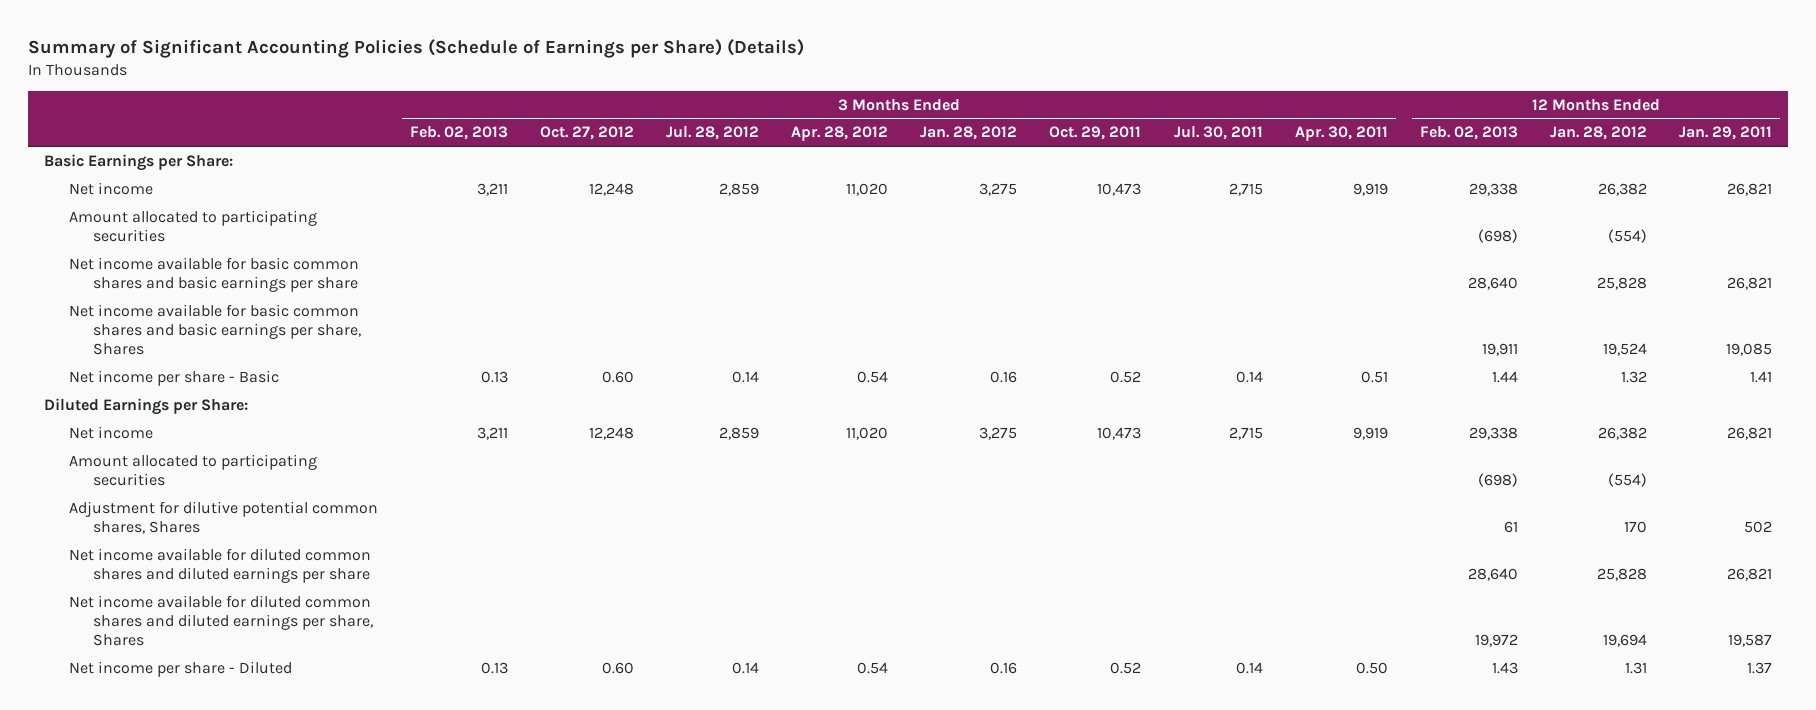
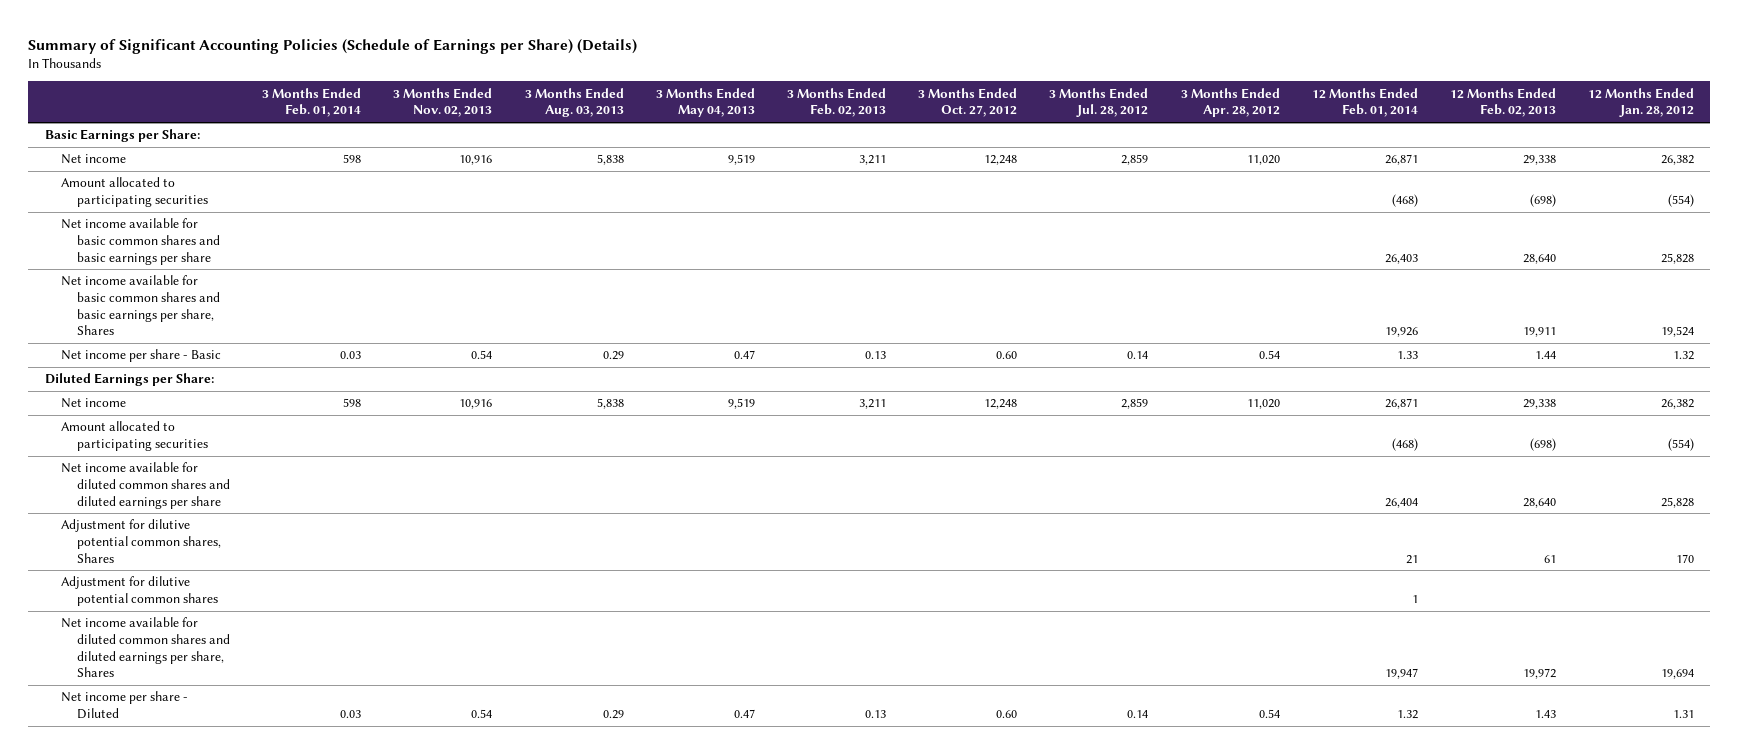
- | 3 Months Ended Feb. 02, 2013 | 3 Months Ended Oct. 27, 2012 | 3 Months Ended Jul. 28, 2012 | 3 Months Ended Apr. 28, 2012 | 3 Months Ended Jan. 28, 2012 | 3 Months Ended Oct. 29, 2011 | 3 Months Ended Jul. 30, 2011 | 3 Months Ended Apr. 30, 2011 | 12 Months Ended Feb. 02, 2013 | 12 Months Ended Jan. 28, 2012 | 12 Months Ended Jan. 29, 2011
+ | 3 Months Ended Feb. 01, 2014 | 3 Months Ended Nov. 02, 2013 | 3 Months Ended Aug. 03, 2013 | 3 Months Ended May 04, 2013 | 3 Months Ended Feb. 02, 2013 | 3 Months Ended Oct. 27, 2012 | 3 Months Ended Jul. 28, 2012 | 3 Months Ended Apr. 28, 2012 | 12 Months Ended Feb. 01, 2014 | 12 Months Ended Feb. 02, 2013 | 12 Months Ended Jan. 28, 2012
moved down: Adjustment for dilutive potential common shares, Shares | | | | | | | | | 21 | 61 | 170
+ Adjustment for dilutive potential common shares | | | | | | | | | 1 | |

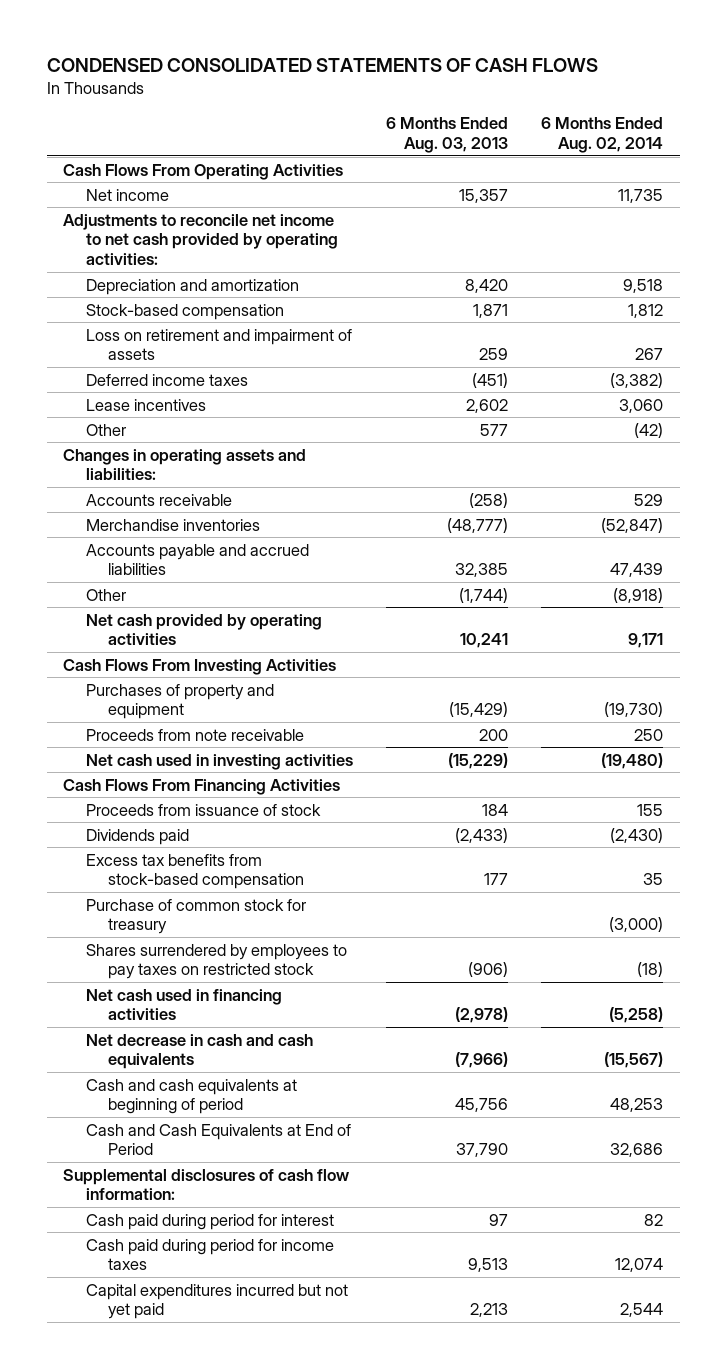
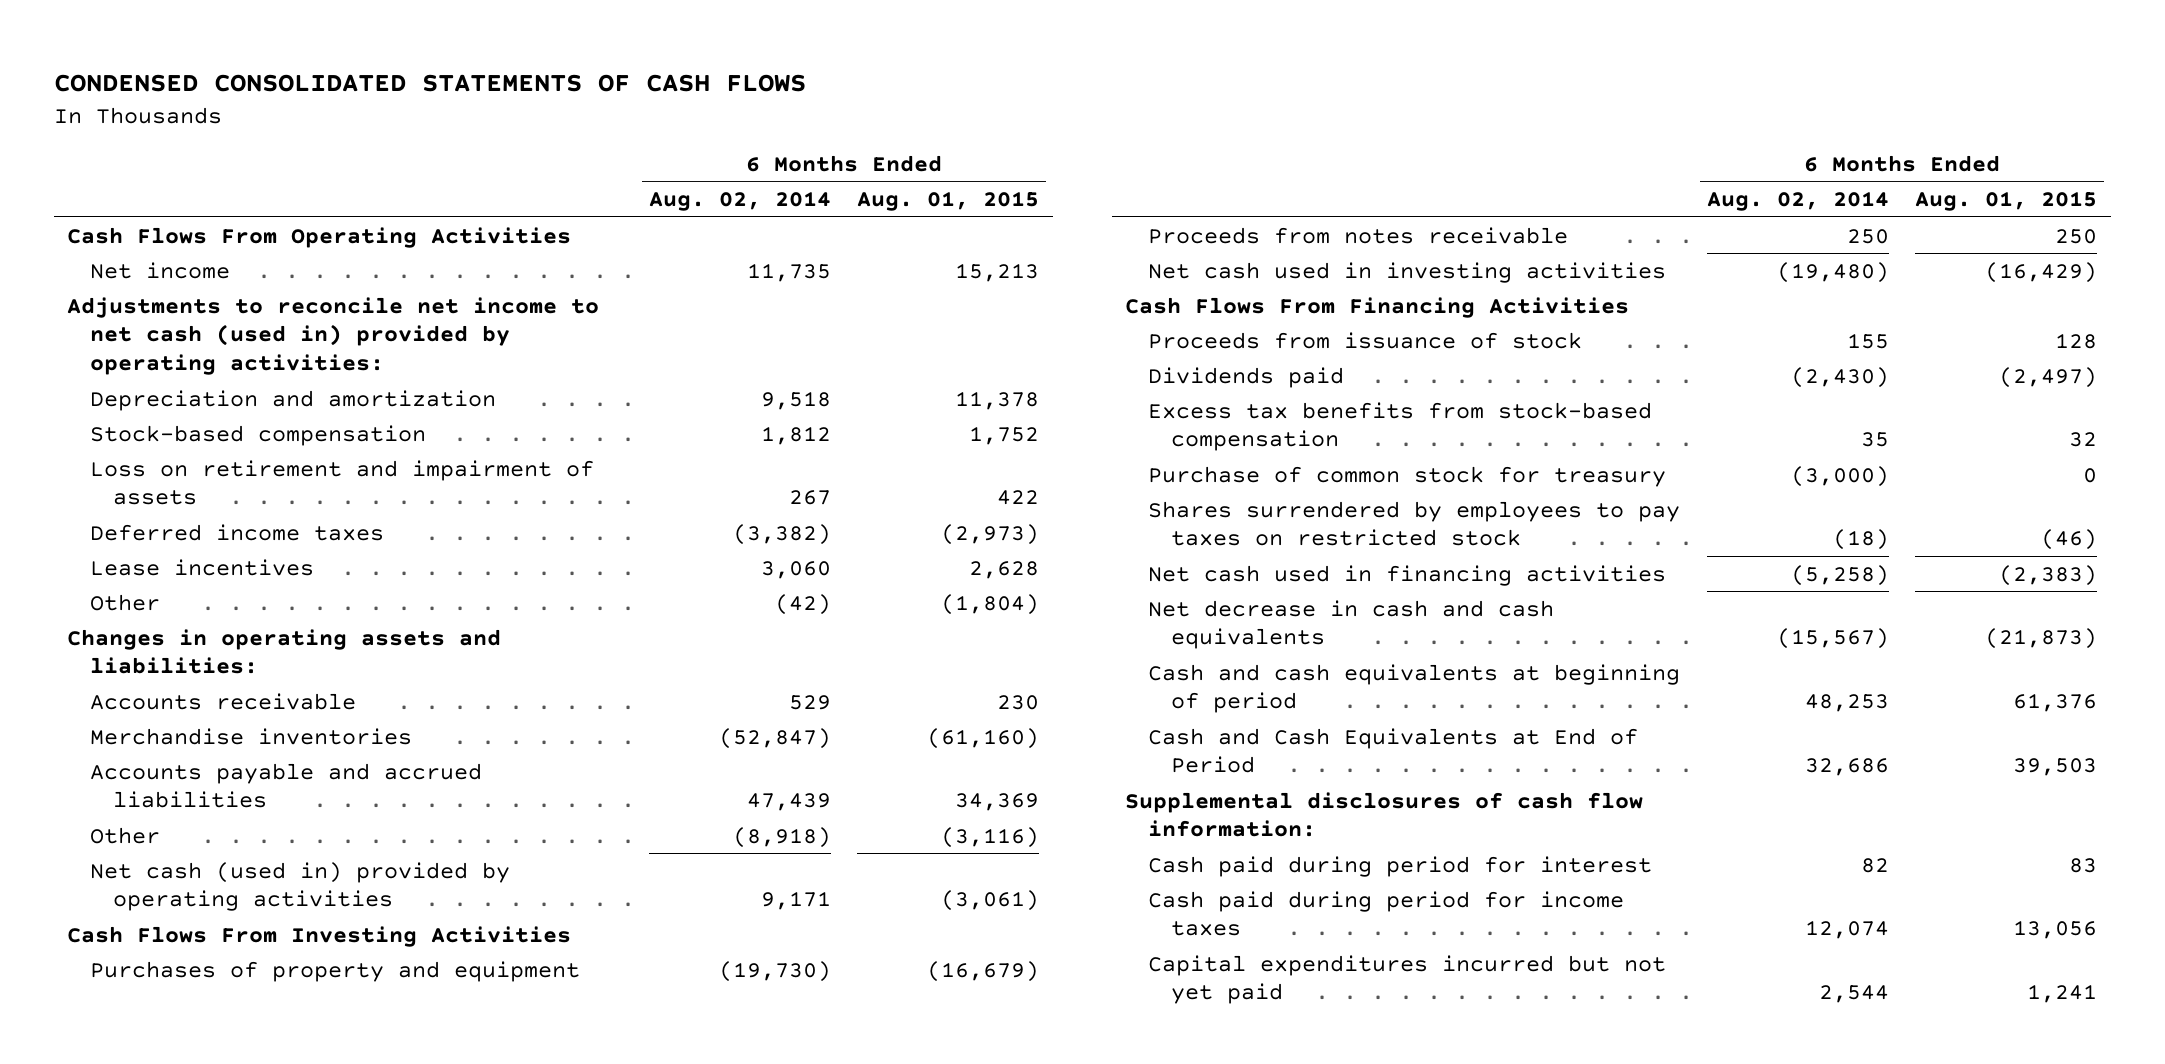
- | 6 Months Ended Aug. 03, 2013 | 6 Months Ended Aug. 02, 2014
+ | 6 Months Ended Aug. 02, 2014 | 6 Months Ended Aug. 01, 2015
- Adjustments to reconcile net income to net cash provided by operating activities:
+ Adjustments to reconcile net income to net cash (used in) provided by operating activities:
- Net cash provided by operating activities | 10,241 | 9,171
+ Net cash (used in) provided by operating activities | 9,171 | (3,061)
- Proceeds from note receivable | 200 | 250
+ Proceeds from notes receivable | 250 | 250

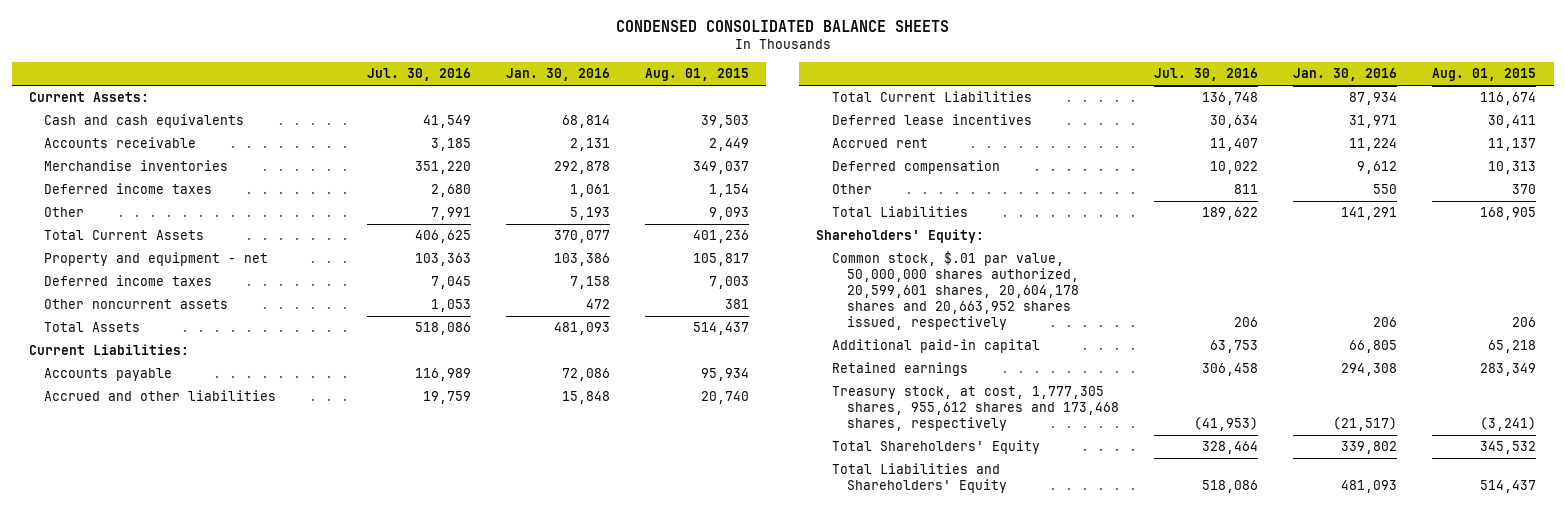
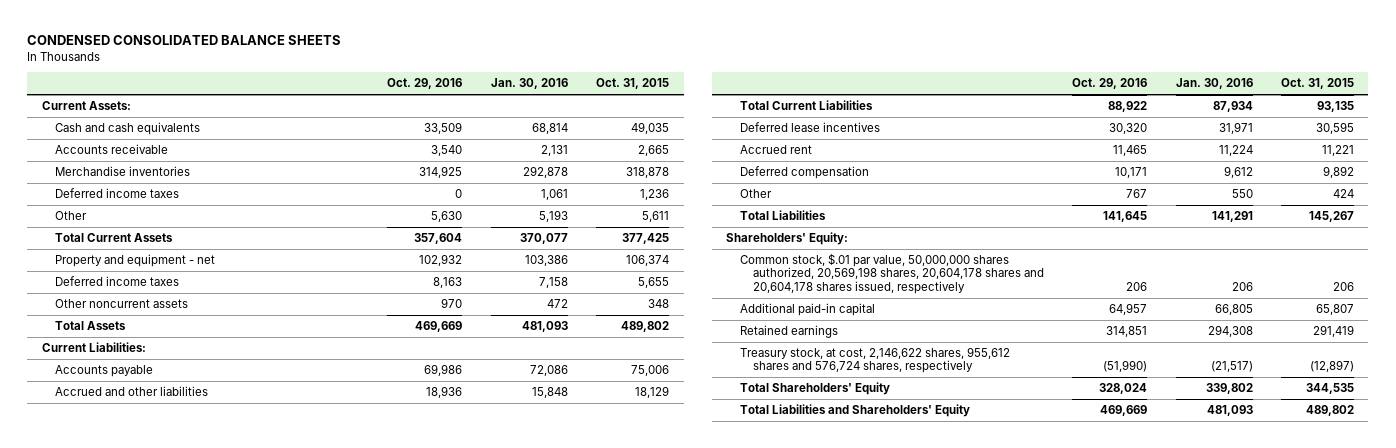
- | Jul. 30, 2016 | Jan. 30, 2016 | Aug. 01, 2015
+ | Oct. 29, 2016 | Jan. 30, 2016 | Oct. 31, 2015
- Common stock, $.01 par value, 50,000,000 shares authorized, 20,599,601 shares, 20,604,178 shares and 20,663,952 shares issued, respectively | 206 | 206 | 206
+ Common stock, $.01 par value, 50,000,000 shares authorized, 20,569,198 shares, 20,604,178 shares and 20,604,178 shares issued, respectively | 206 | 206 | 206
- Treasury stock, at cost, 1,777,305 shares, 955,612 shares and 173,468 shares, respectively | (41,953) | (21,517) | (3,241)
+ Treasury stock, at cost, 2,146,622 shares, 955,612 shares and 576,724 shares, respectively | (51,990) | (21,517) | (12,897)

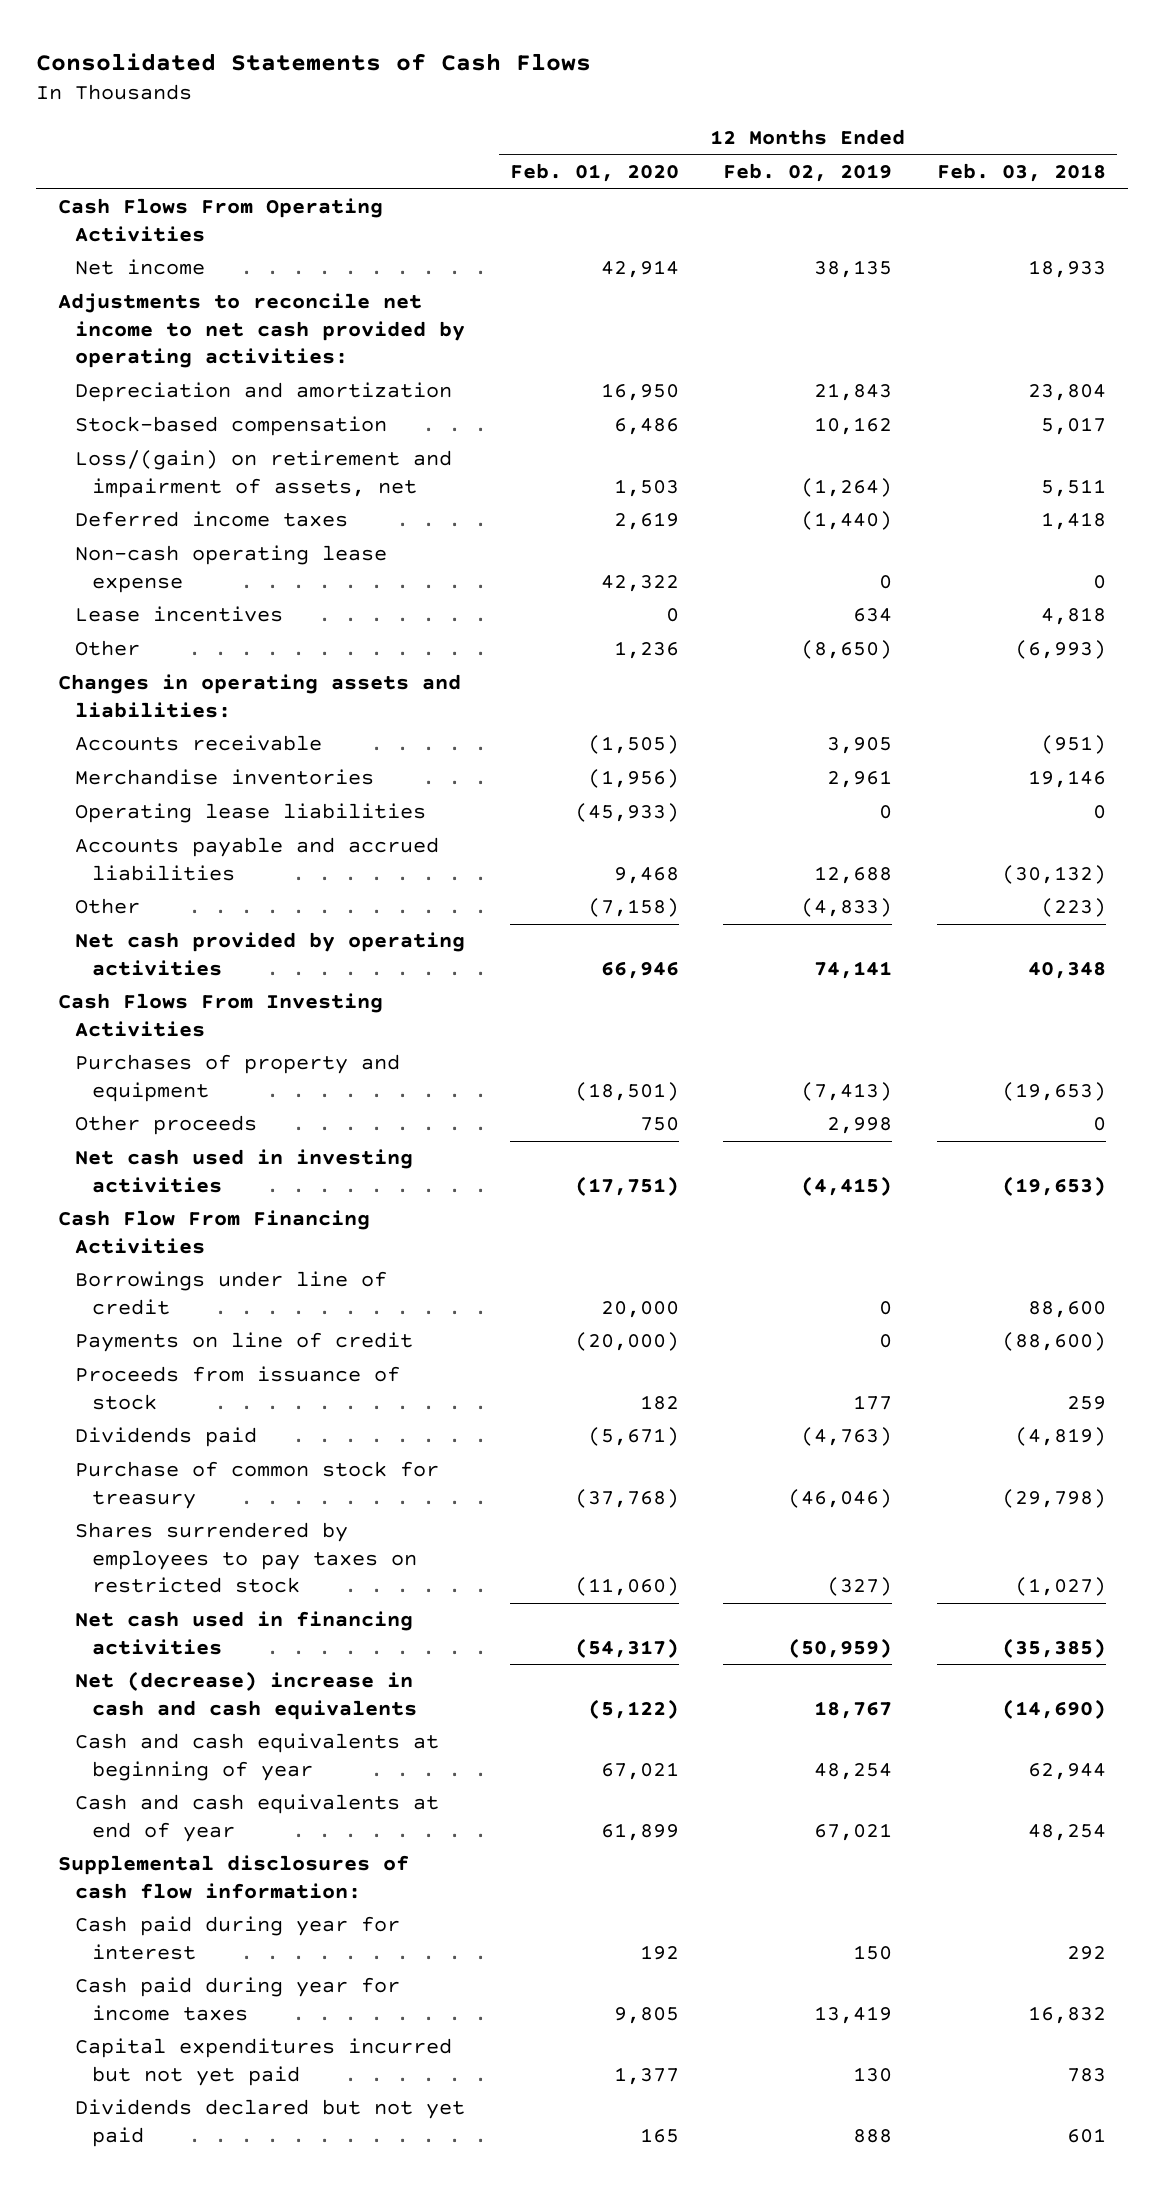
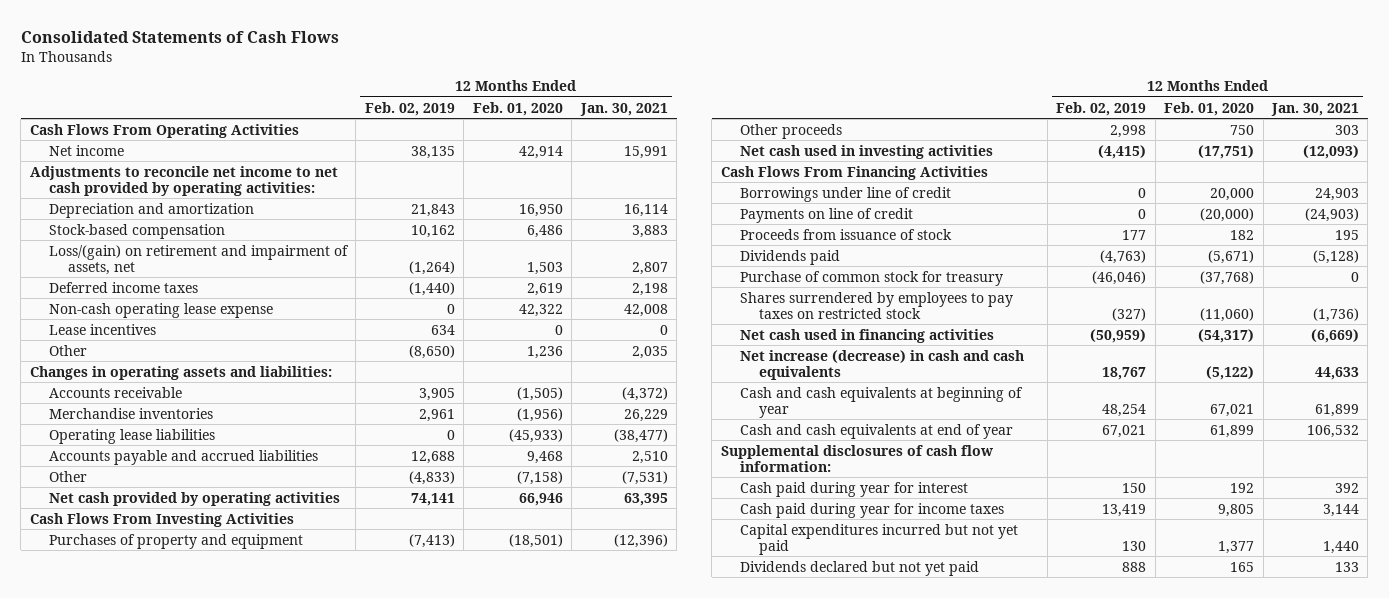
- | 12 Months Ended Feb. 01, 2020 | 12 Months Ended Feb. 02, 2019 | 12 Months Ended Feb. 03, 2018
+ | 12 Months Ended Feb. 02, 2019 | 12 Months Ended Feb. 01, 2020 | 12 Months Ended Jan. 30, 2021
- Cash Flow From Financing Activities
+ Cash Flows From Financing Activities
- Net (decrease) increase in cash and cash equivalents | (5,122) | 18,767 | (14,690)
+ Net increase (decrease) in cash and cash equivalents | 18,767 | (5,122) | 44,633

